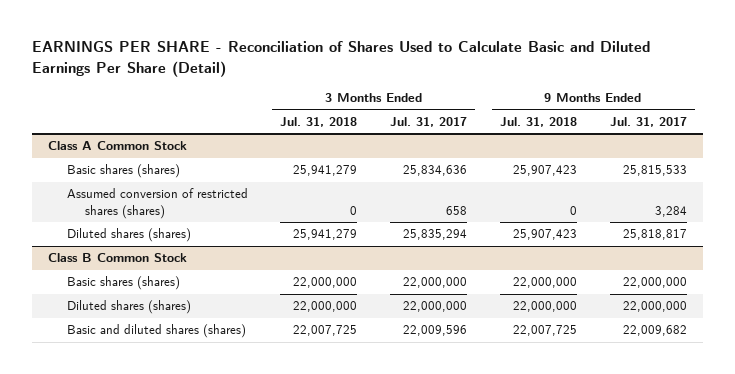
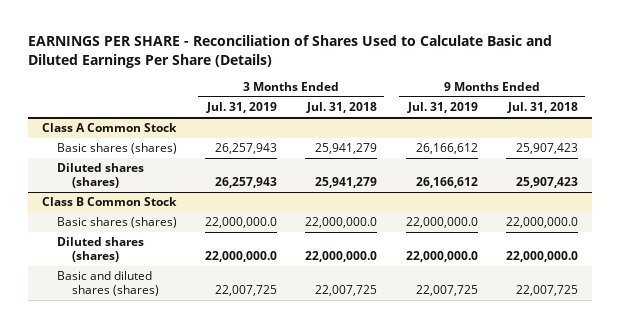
- EARNINGS PER SHARE - Reconciliation of Shares Used to Calculate Basic and Diluted Earnings Per Share (Detail)
+ EARNINGS PER SHARE - Reconciliation of Shares Used to Calculate Basic and Diluted Earnings Per Share (Details)
- | 3 Months Ended Jul. 31, 2018 | 3 Months Ended Jul. 31, 2017 | 9 Months Ended Jul. 31, 2018 | 9 Months Ended Jul. 31, 2017
+ | 3 Months Ended Jul. 31, 2019 | 3 Months Ended Jul. 31, 2018 | 9 Months Ended Jul. 31, 2019 | 9 Months Ended Jul. 31, 2018
@ Class A Common Stock
- Assumed conversion of restricted shares (shares) | 0 | 658 | 0 | 3,284
@ Class B Common Stock
- Basic shares (shares) | 22,000,000 | 22,000,000 | 22,000,000 | 22,000,000
- Diluted shares (shares) | 22,000,000 | 22,000,000 | 22,000,000 | 22,000,000
+ Basic shares (shares) | 22,000,000.0 | 22,000,000.0 | 22,000,000.0 | 22,000,000.0
+ Diluted shares (shares) | 22,000,000.0 | 22,000,000.0 | 22,000,000.0 | 22,000,000.0

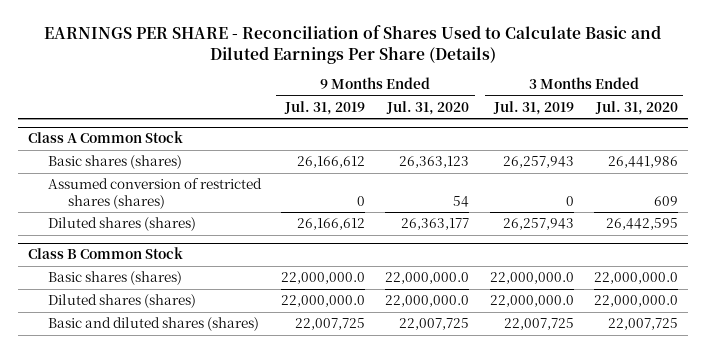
- | 3 Months Ended Jul. 31, 2019 | 3 Months Ended Jul. 31, 2018 | 9 Months Ended Jul. 31, 2019 | 9 Months Ended Jul. 31, 2018
+ | 9 Months Ended Jul. 31, 2019 | 9 Months Ended Jul. 31, 2020 | 3 Months Ended Jul. 31, 2019 | 3 Months Ended Jul. 31, 2020
@ Class A Common Stock
+ Assumed conversion of restricted shares (shares) | 0 | 54 | 0 | 609

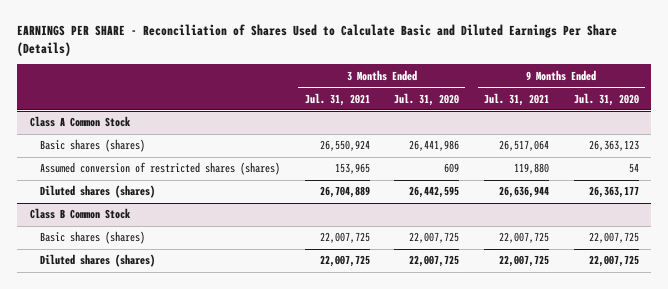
- | 9 Months Ended Jul. 31, 2019 | 9 Months Ended Jul. 31, 2020 | 3 Months Ended Jul. 31, 2019 | 3 Months Ended Jul. 31, 2020
+ | 3 Months Ended Jul. 31, 2021 | 3 Months Ended Jul. 31, 2020 | 9 Months Ended Jul. 31, 2021 | 9 Months Ended Jul. 31, 2020
@ Class B Common Stock
- Basic shares (shares) | 22,000,000.0 | 22,000,000.0 | 22,000,000.0 | 22,000,000.0
- Diluted shares (shares) | 22,000,000.0 | 22,000,000.0 | 22,000,000.0 | 22,000,000.0
- Basic and diluted shares (shares) | 22,007,725 | 22,007,725 | 22,007,725 | 22,007,725
+ Basic shares (shares) | 22,007,725 | 22,007,725 | 22,007,725 | 22,007,725
+ Diluted shares (shares) | 22,007,725 | 22,007,725 | 22,007,725 | 22,007,725

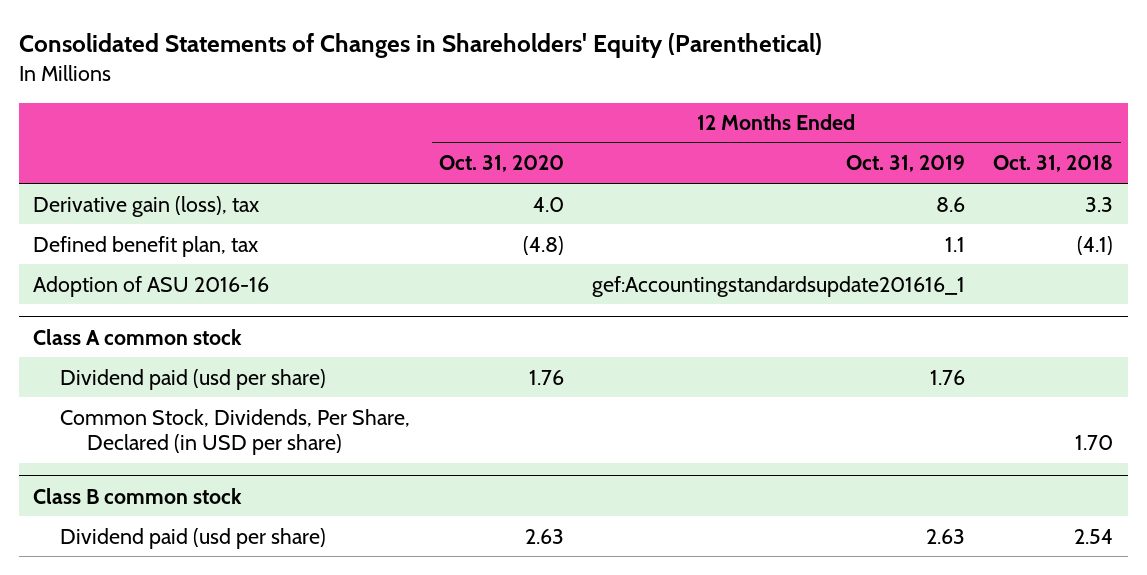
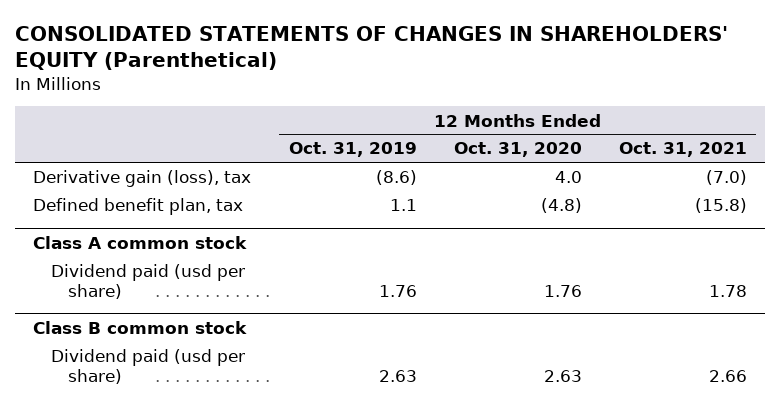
- Consolidated Statements of Changes in Shareholders' Equity (Parenthetical)
+ CONSOLIDATED STATEMENTS OF CHANGES IN SHAREHOLDERS' EQUITY (Parenthetical)
- | 12 Months Ended Oct. 31, 2020 | 12 Months Ended Oct. 31, 2019 | 12 Months Ended Oct. 31, 2018
+ | 12 Months Ended Oct. 31, 2019 | 12 Months Ended Oct. 31, 2020 | 12 Months Ended Oct. 31, 2021
- Derivative gain (loss), tax | 4.0 | 8.6 | 3.3
+ Derivative gain (loss), tax | (8.6) | 4.0 | (7.0)
- Adoption of ASU 2016-16 | | gef:Accountingstandardsupdate201616_1 |
@ Class A common stock
- Common Stock, Dividends, Per Share, Declared (in USD per share) | | | 1.70

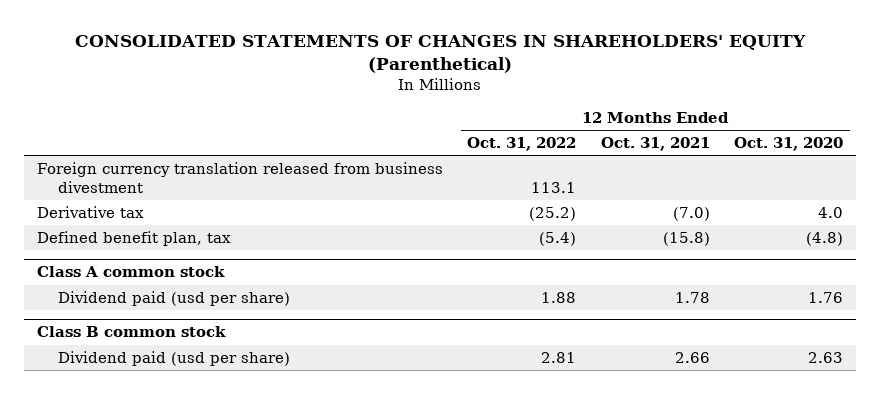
- | 12 Months Ended Oct. 31, 2019 | 12 Months Ended Oct. 31, 2020 | 12 Months Ended Oct. 31, 2021
+ | 12 Months Ended Oct. 31, 2022 | 12 Months Ended Oct. 31, 2021 | 12 Months Ended Oct. 31, 2020
- Derivative gain (loss), tax | (8.6) | 4.0 | (7.0)
+ Foreign currency translation released from business divestment | 113.1 | |
+ Derivative tax | (25.2) | (7.0) | 4.0

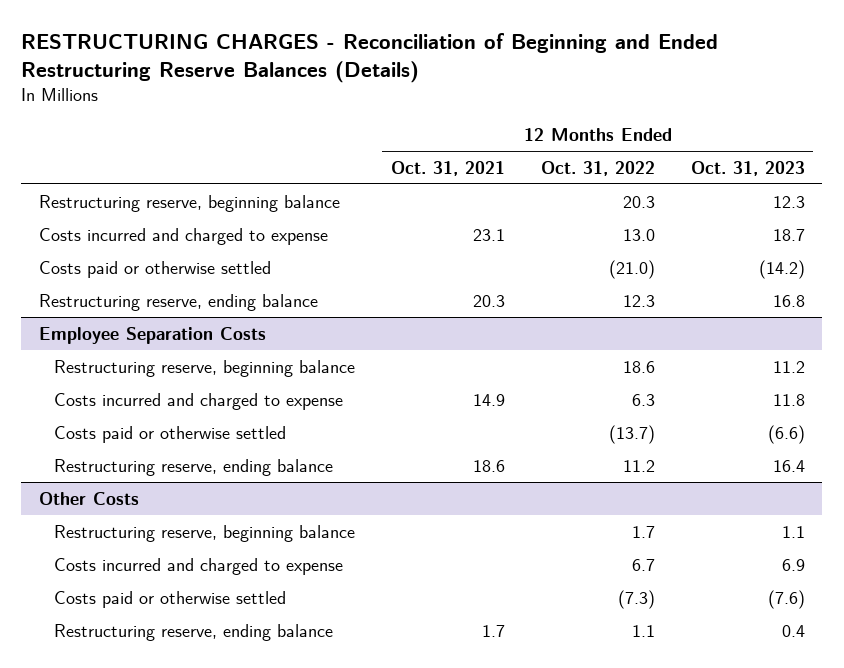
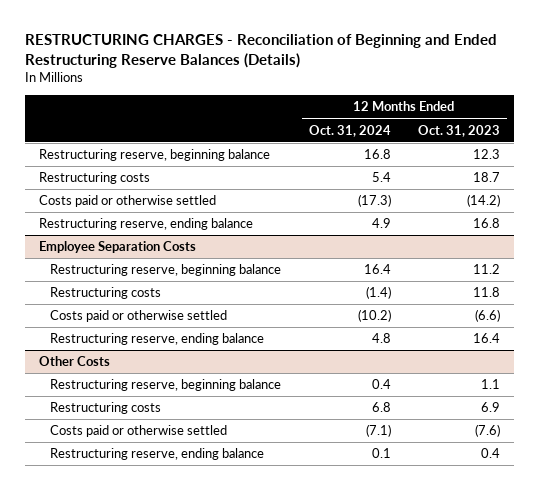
- | 12 Months Ended Oct. 31, 2021 | 12 Months Ended Oct. 31, 2022 | 12 Months Ended Oct. 31, 2023
+ | 12 Months Ended Oct. 31, 2024 | 12 Months Ended Oct. 31, 2023
- Costs incurred and charged to expense | 23.1 | 13.0 | 18.7
+ Restructuring costs | 5.4 | 18.7
@ Employee Separation Costs
- Costs incurred and charged to expense | 14.9 | 6.3 | 11.8
+ Restructuring costs | (1.4) | 11.8
@ Other Costs
- Costs incurred and charged to expense | | 6.7 | 6.9
+ Restructuring costs | 6.8 | 6.9

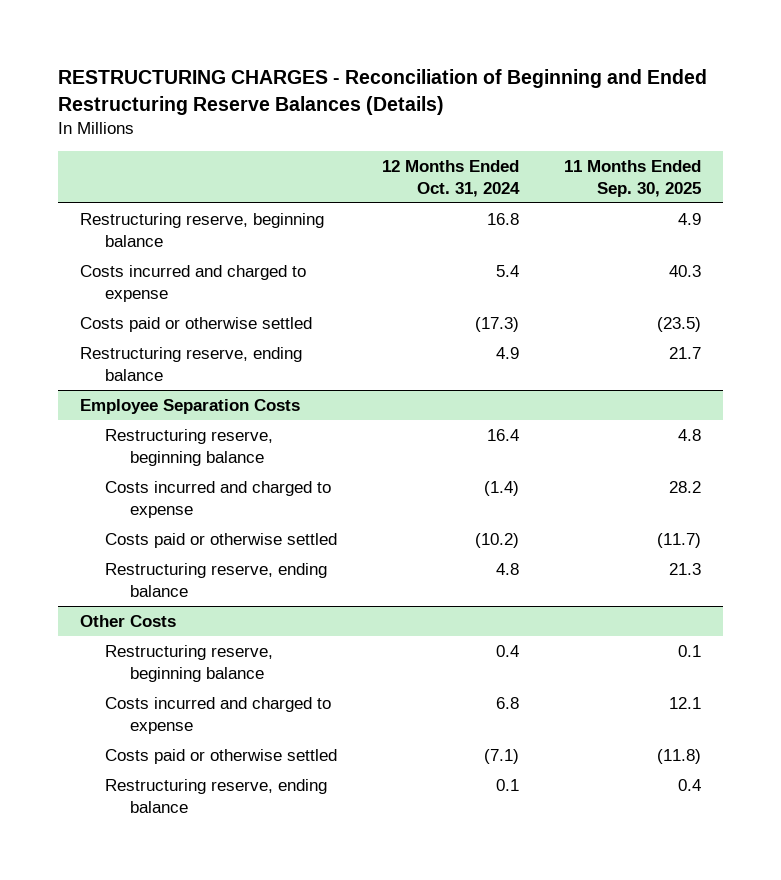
- | 12 Months Ended Oct. 31, 2024 | 12 Months Ended Oct. 31, 2023
+ | 12 Months Ended Oct. 31, 2024 | 11 Months Ended Sep. 30, 2025
- Restructuring costs | 5.4 | 18.7
+ Costs incurred and charged to expense | 5.4 | 40.3
@ Employee Separation Costs
- Restructuring costs | (1.4) | 11.8
+ Costs incurred and charged to expense | (1.4) | 28.2
@ Other Costs
- Restructuring costs | 6.8 | 6.9
+ Costs incurred and charged to expense | 6.8 | 12.1

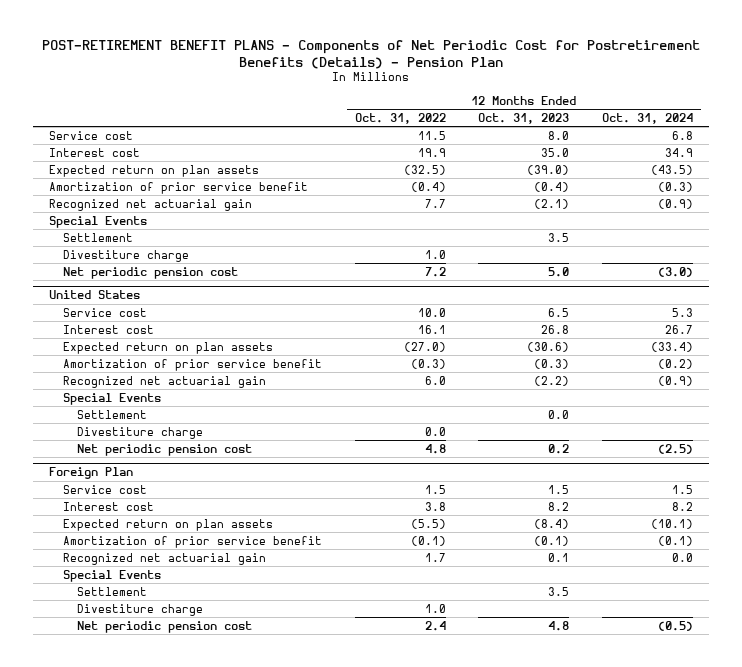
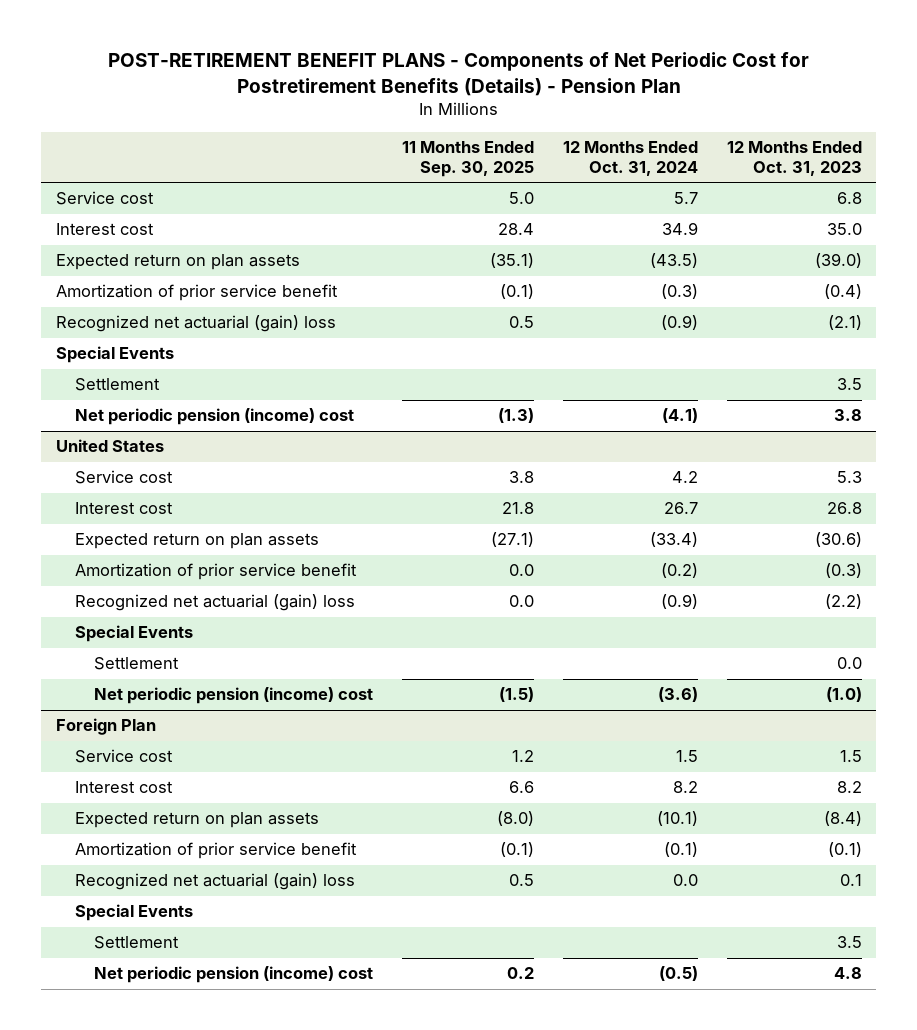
- | 12 Months Ended Oct. 31, 2022 | 12 Months Ended Oct. 31, 2023 | 12 Months Ended Oct. 31, 2024
+ | 11 Months Ended Sep. 30, 2025 | 12 Months Ended Oct. 31, 2024 | 12 Months Ended Oct. 31, 2023
- Service cost | 11.5 | 8.0 | 6.8
+ Service cost | 5.0 | 5.7 | 6.8
- Recognized net actuarial gain | 7.7 | (2.1) | (0.9)
+ Recognized net actuarial (gain) loss | 0.5 | (0.9) | (2.1)
- Divestiture charge | 1.0 | |
- Net periodic pension cost | 7.2 | 5.0 | (3.0)
+ Net periodic pension (income) cost | (1.3) | (4.1) | 3.8
@ United States
- Service cost | 10.0 | 6.5 | 5.3
+ Service cost | 3.8 | 4.2 | 5.3
- Recognized net actuarial gain | 6.0 | (2.2) | (0.9)
+ Recognized net actuarial (gain) loss | 0.0 | (0.9) | (2.2)
- Divestiture charge | 0.0 | |
- Net periodic pension cost | 4.8 | 0.2 | (2.5)
+ Net periodic pension (income) cost | (1.5) | (3.6) | (1.0)
@ Foreign Plan
- Recognized net actuarial gain | 1.7 | 0.1 | 0.0
+ Recognized net actuarial (gain) loss | 0.5 | 0.0 | 0.1
- Divestiture charge | 1.0 | |
- Net periodic pension cost | 2.4 | 4.8 | (0.5)
+ Net periodic pension (income) cost | 0.2 | (0.5) | 4.8

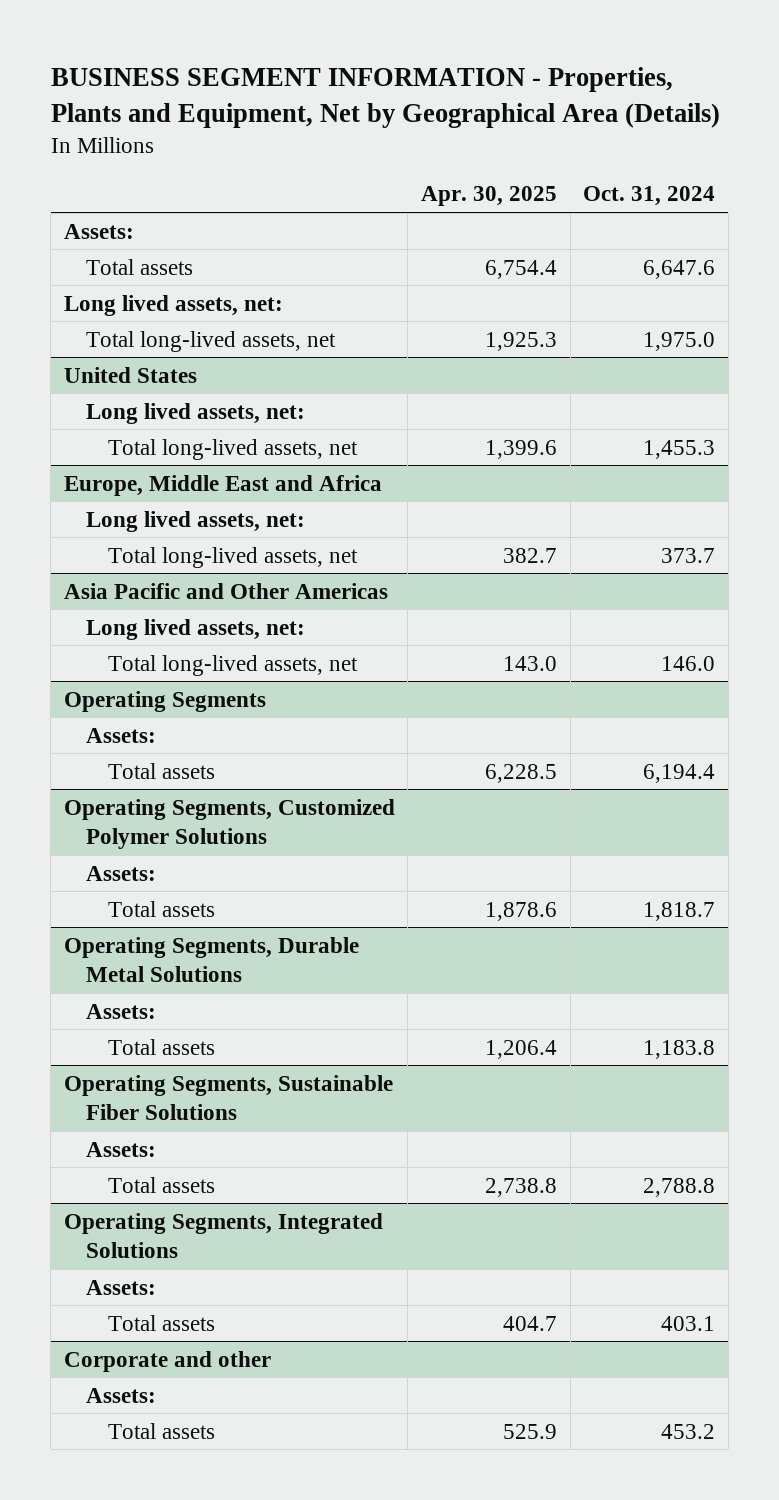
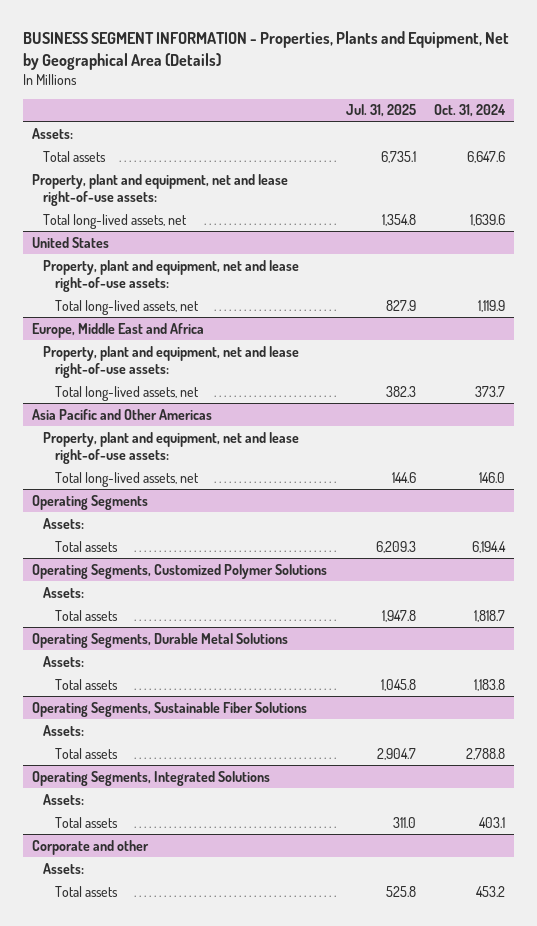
- | Apr. 30, 2025 | Oct. 31, 2024
+ | Jul. 31, 2025 | Oct. 31, 2024
- Long lived assets, net:
- Total long-lived assets, net | 1,925.3 | 1,975.0
+ Property, plant and equipment, net and lease right-of-use assets:
+ Total long-lived assets, net | 1,354.8 | 1,639.6
@ United States
- Long lived assets, net:
- Total long-lived assets, net | 1,399.6 | 1,455.3
+ Property, plant and equipment, net and lease right-of-use assets:
+ Total long-lived assets, net | 827.9 | 1,119.9
@ Europe, Middle East and Africa
- Long lived assets, net:
+ Property, plant and equipment, net and lease right-of-use assets:
@ Asia Pacific and Other Americas
- Long lived assets, net:
+ Property, plant and equipment, net and lease right-of-use assets:

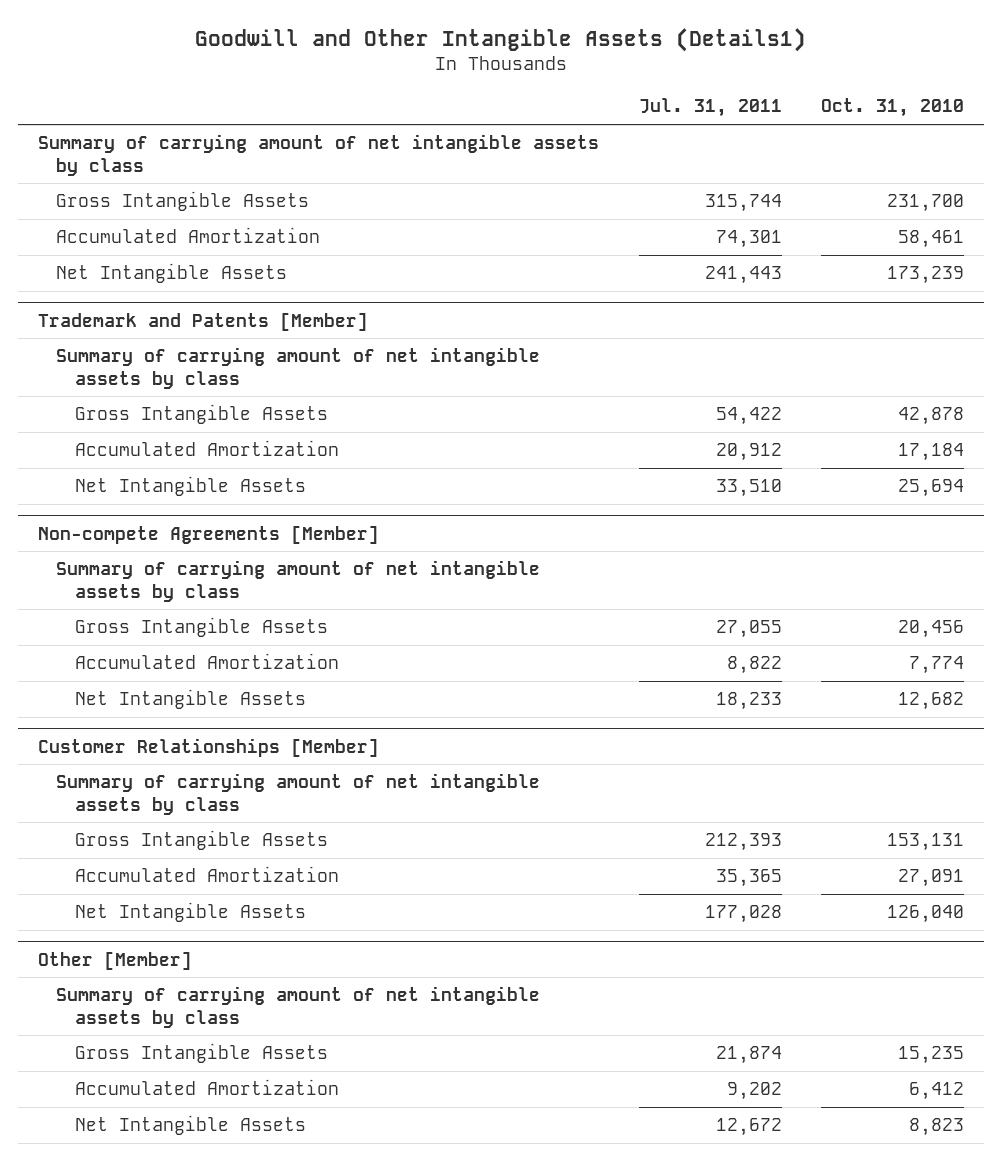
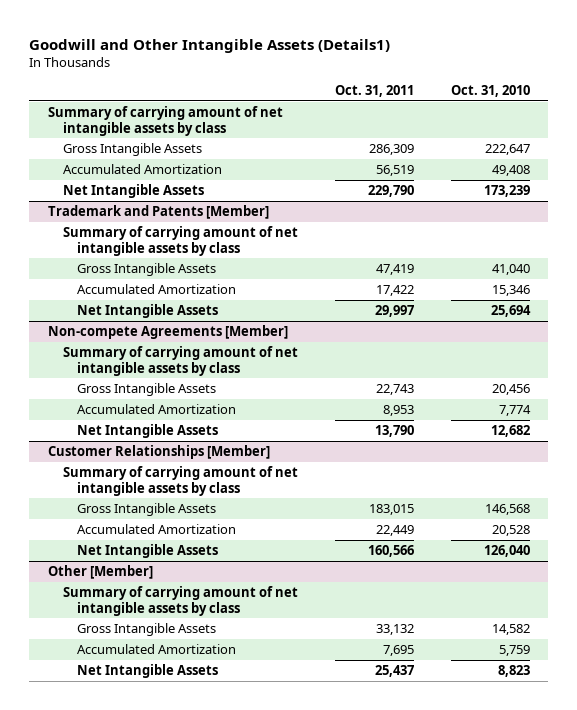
- | Jul. 31, 2011 | Oct. 31, 2010
+ | Oct. 31, 2011 | Oct. 31, 2010
- Gross Intangible Assets | 315,744 | 231,700
- Accumulated Amortization | 74,301 | 58,461
+ Gross Intangible Assets | 286,309 | 222,647
+ Accumulated Amortization | 56,519 | 49,408
@ Trademark and Patents [Member]
- Gross Intangible Assets | 54,422 | 42,878
- Accumulated Amortization | 20,912 | 17,184
+ Gross Intangible Assets | 47,419 | 41,040
+ Accumulated Amortization | 17,422 | 15,346
@ Customer Relationships [Member]
- Gross Intangible Assets | 212,393 | 153,131
- Accumulated Amortization | 35,365 | 27,091
+ Gross Intangible Assets | 183,015 | 146,568
+ Accumulated Amortization | 22,449 | 20,528
@ Other [Member]
- Gross Intangible Assets | 21,874 | 15,235
- Accumulated Amortization | 9,202 | 6,412
+ Gross Intangible Assets | 33,132 | 14,582
+ Accumulated Amortization | 7,695 | 5,759

